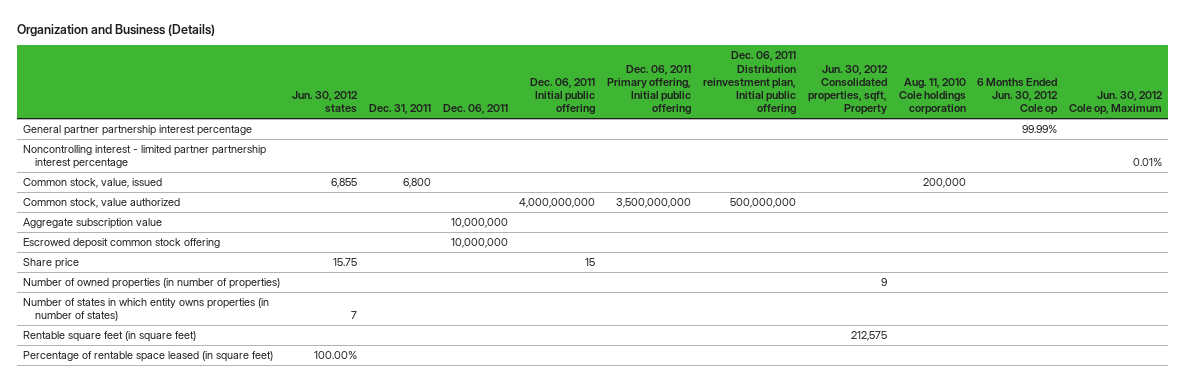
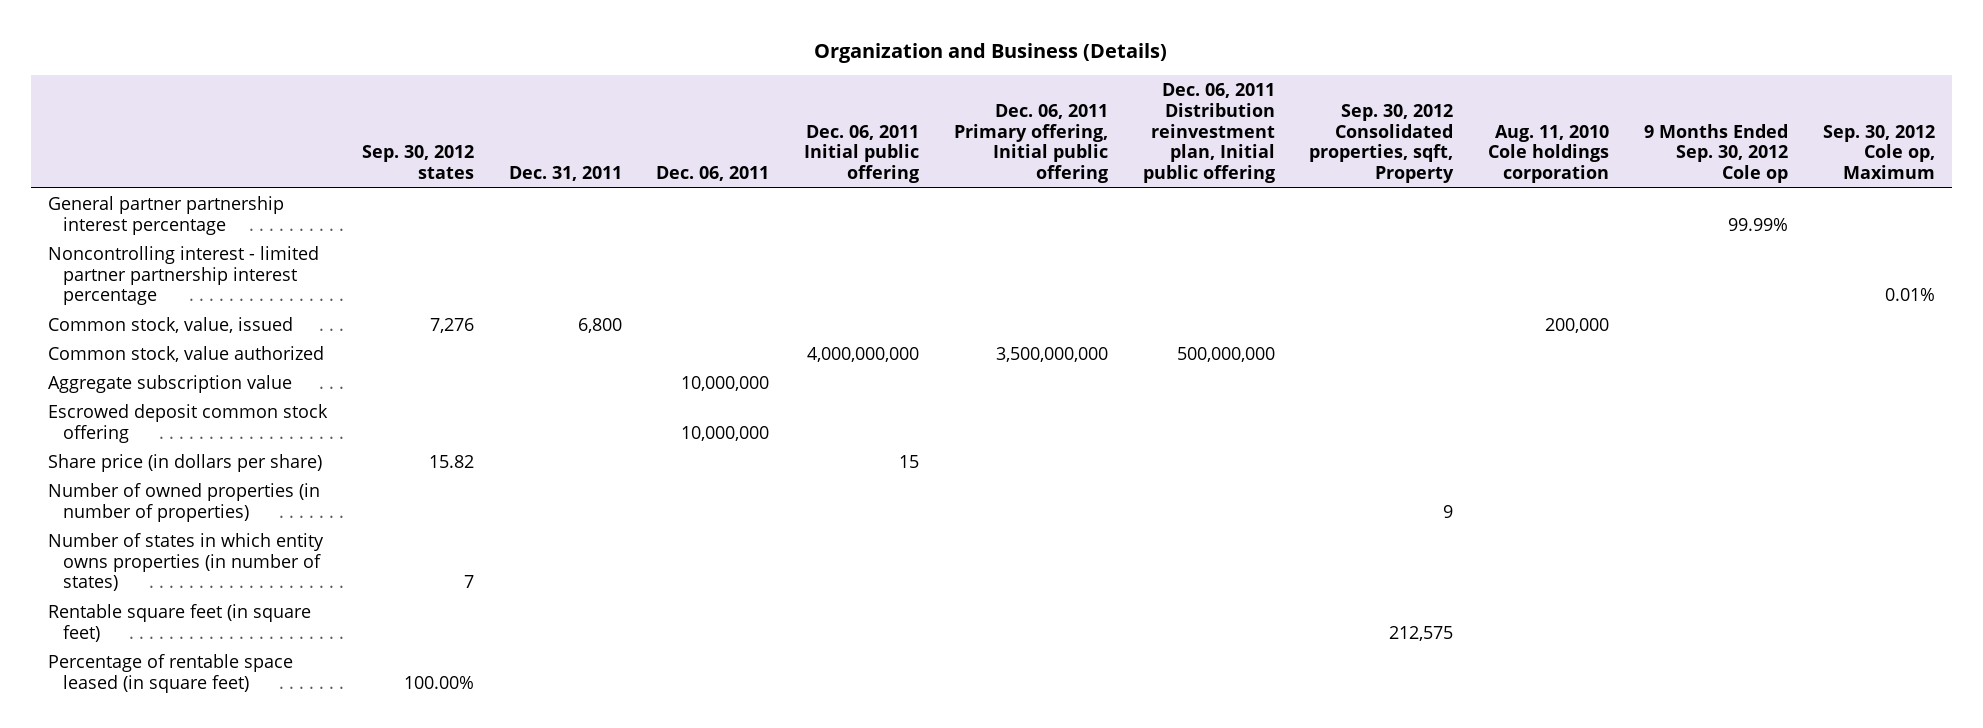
- | Jun. 30, 2012 states | Dec. 31, 2011 | Dec. 06, 2011 | Dec. 06, 2011 Initial public offering | Dec. 06, 2011 Primary offering, Initial public offering | Dec. 06, 2011 Distribution reinvestment plan, Initial public offering | Jun. 30, 2012 Consolidated properties, sqft, Property | Aug. 11, 2010 Cole holdings corporation | 6 Months Ended Jun. 30, 2012 Cole op | Jun. 30, 2012 Cole op, Maximum
+ | Sep. 30, 2012 states | Dec. 31, 2011 | Dec. 06, 2011 | Dec. 06, 2011 Initial public offering | Dec. 06, 2011 Primary offering, Initial public offering | Dec. 06, 2011 Distribution reinvestment plan, Initial public offering | Sep. 30, 2012 Consolidated properties, sqft, Property | Aug. 11, 2010 Cole holdings corporation | 9 Months Ended Sep. 30, 2012 Cole op | Sep. 30, 2012 Cole op, Maximum
- Share price | 15.75 | | | 15 | | | | | |
+ Share price (in dollars per share) | 15.82 | | | 15 | | | | | |

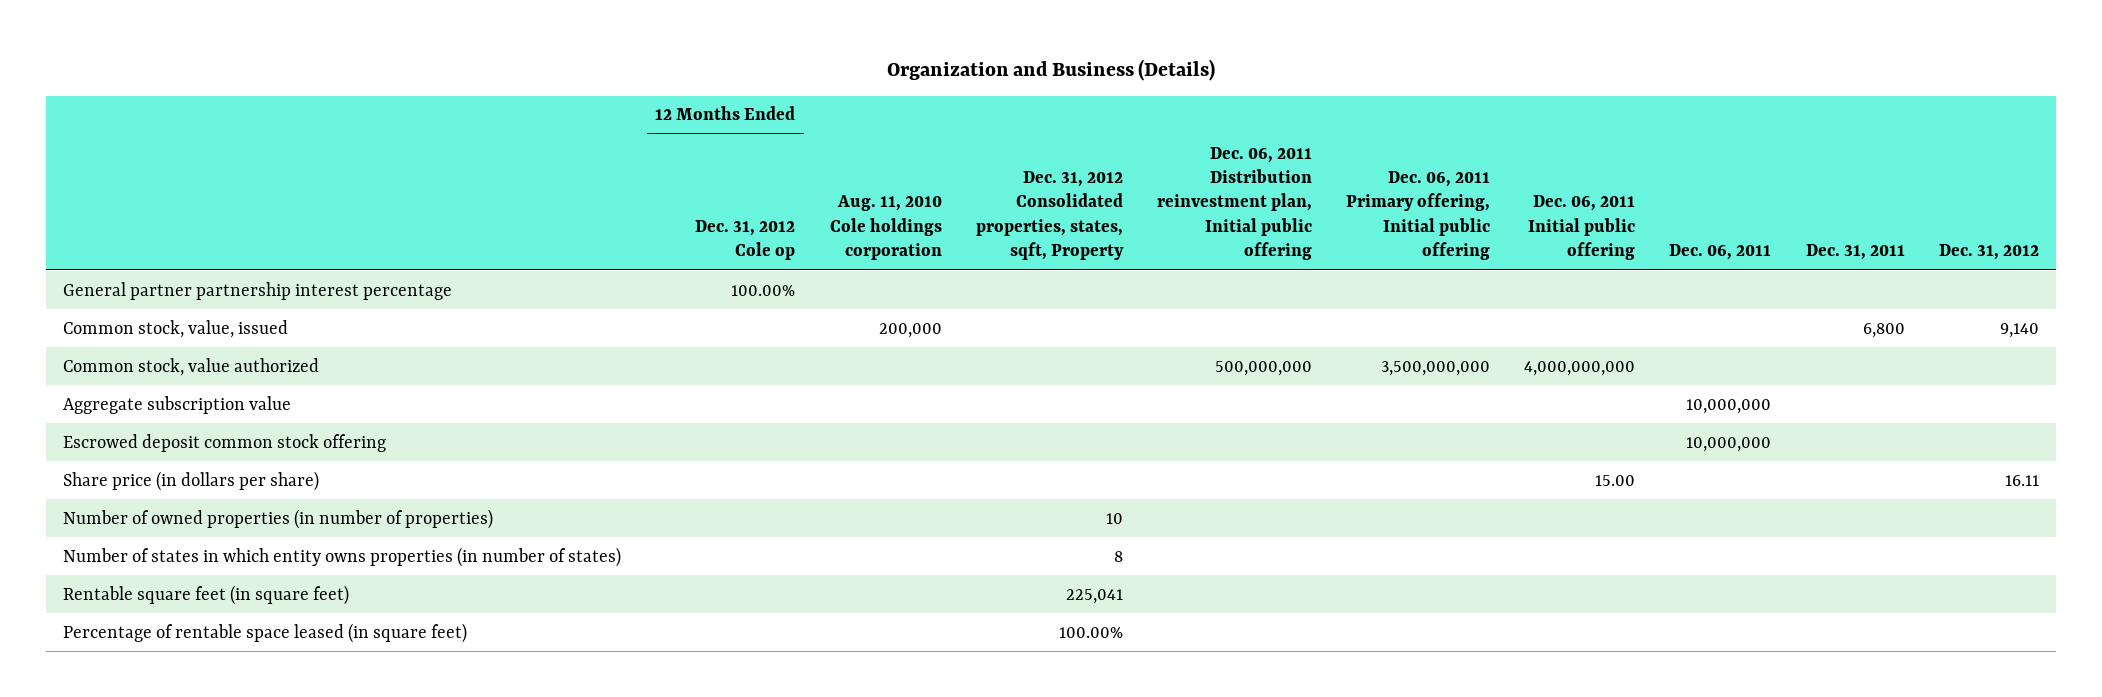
- | Sep. 30, 2012 states | Dec. 31, 2011 | Dec. 06, 2011 | Dec. 06, 2011 Initial public offering | Dec. 06, 2011 Primary offering, Initial public offering | Dec. 06, 2011 Distribution reinvestment plan, Initial public offering | Sep. 30, 2012 Consolidated properties, sqft, Property | Aug. 11, 2010 Cole holdings corporation | 9 Months Ended Sep. 30, 2012 Cole op | Sep. 30, 2012 Cole op, Maximum
+ | 12 Months Ended Dec. 31, 2012 Cole op | Aug. 11, 2010 Cole holdings corporation | Dec. 31, 2012 Consolidated properties, states, sqft, Property | Dec. 06, 2011 Distribution reinvestment plan, Initial public offering | Dec. 06, 2011 Primary offering, Initial public offering | Dec. 06, 2011 Initial public offering | Dec. 06, 2011 | Dec. 31, 2011 | Dec. 31, 2012
- Noncontrolling interest - limited partner partnership interest percentage | | | | | | | | | | 0.01%
- Share price (in dollars per share) | 15.82 | | | 15 | | | | | |
+ Share price (in dollars per share) | | | | | | 15.00 | | | 16.11

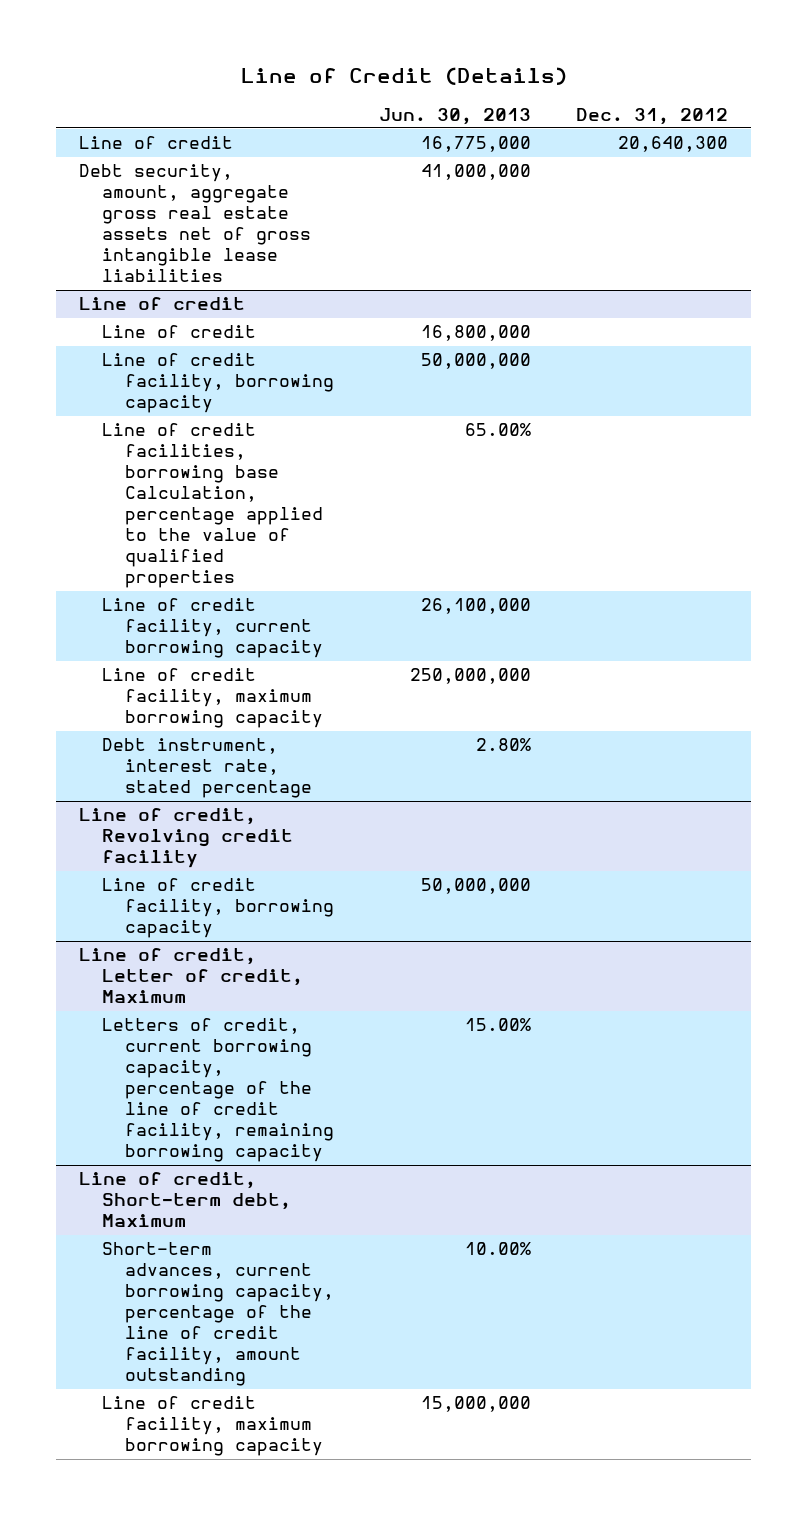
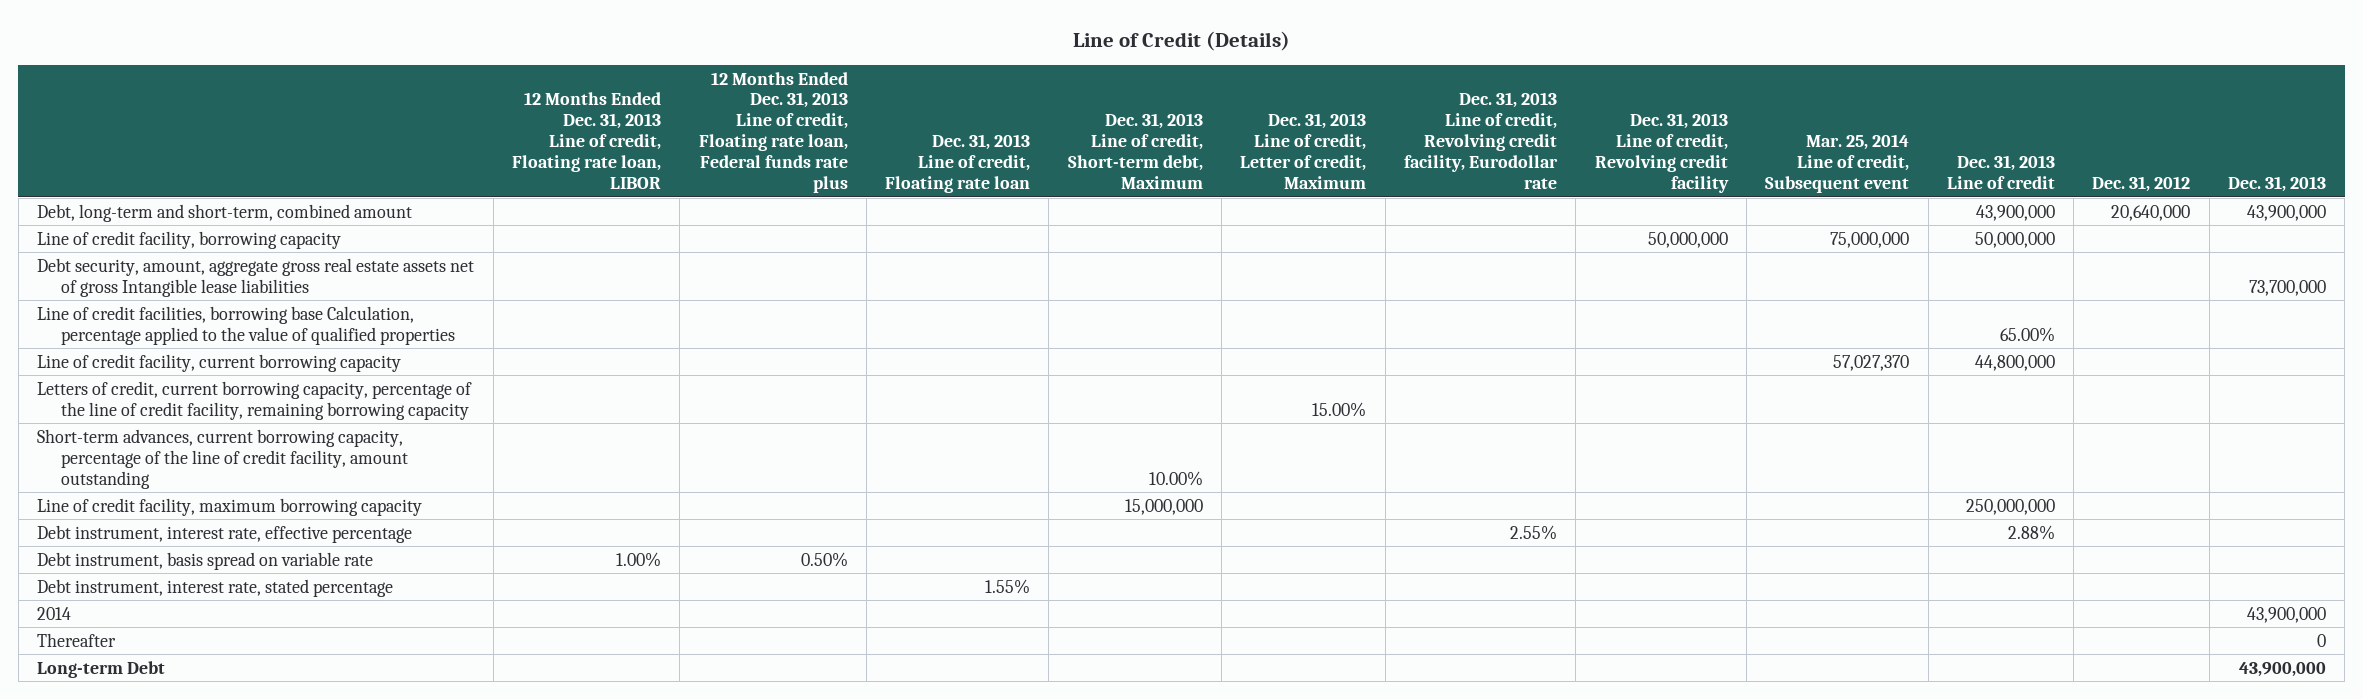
- | Jun. 30, 2013 | Dec. 31, 2012
+ | 12 Months Ended Dec. 31, 2013 Line of credit, Floating rate loan, LIBOR | 12 Months Ended Dec. 31, 2013 Line of credit, Floating rate loan, Federal funds rate plus | Dec. 31, 2013 Line of credit, Floating rate loan | Dec. 31, 2013 Line of credit, Short-term debt, Maximum | Dec. 31, 2013 Line of credit, Letter of credit, Maximum | Dec. 31, 2013 Line of credit, Revolving credit facility, Eurodollar rate | Dec. 31, 2013 Line of credit, Revolving credit facility | Mar. 25, 2014 Line of credit, Subsequent event | Dec. 31, 2013 Line of credit | Dec. 31, 2012 | Dec. 31, 2013
- Line of credit | 16,775,000 | 20,640,300
- Debt security, amount, aggregate gross real estate assets net of gross intangible lease liabilities | 41,000,000 |
- Line of credit
- Line of credit | 16,800,000 |
- Line of credit facility, borrowing capacity | 50,000,000 |
- Line of credit facilities, borrowing base Calculation, percentage applied to the value of qualified properties | 65.00% |
- Line of credit facility, current borrowing capacity | 26,100,000 |
- Line of credit facility, maximum borrowing capacity | 250,000,000 |
- Debt instrument, interest rate, stated percentage | 2.80% |
- Line of credit, Revolving credit facility
- Line of credit facility, borrowing capacity | 50,000,000 |
- Line of credit, Letter of credit, Maximum
- Letters of credit, current borrowing capacity, percentage of the line of credit facility, remaining borrowing capacity | 15.00% |
- Line of credit, Short-term debt, Maximum
- Short-term advances, current borrowing capacity, percentage of the line of credit facility, amount outstanding | 10.00% |
- Line of credit facility, maximum borrowing capacity | 15,000,000 |
+ Debt, long-term and short-term, combined amount | | | | | | | | | 43,900,000 | 20,640,000 | 43,900,000
+ Line of credit facility, borrowing capacity | | | | | | | 50,000,000 | 75,000,000 | 50,000,000 | |
+ Debt security, amount, aggregate gross real estate assets net of gross Intangible lease liabilities | | | | | | | | | | | 73,700,000
+ Line of credit facilities, borrowing base Calculation, percentage applied to the value of qualified properties | | | | | | | | | 65.00% | |
+ Line of credit facility, current borrowing capacity | | | | | | | | 57,027,370 | 44,800,000 | |
+ Letters of credit, current borrowing capacity, percentage of the line of credit facility, remaining borrowing capacity | | | | | 15.00% | | | | | |
+ Short-term advances, current borrowing capacity, percentage of the line of credit facility, amount outstanding | | | | 10.00% | | | | | | |
+ Line of credit facility, maximum borrowing capacity | | | | 15,000,000 | | | | | 250,000,000 | |
+ Debt instrument, interest rate, effective percentage | | | | | | 2.55% | | | 2.88% | |
+ Debt instrument, basis spread on variable rate | 1.00% | 0.50% | | | | | | | | |
+ Debt instrument, interest rate, stated percentage | | | 1.55% | | | | | | | |
+ 2014 | | | | | | | | | | | 43,900,000
+ Thereafter | | | | | | | | | | | 0
+ Long-term Debt | | | | | | | | | | | 43,900,000

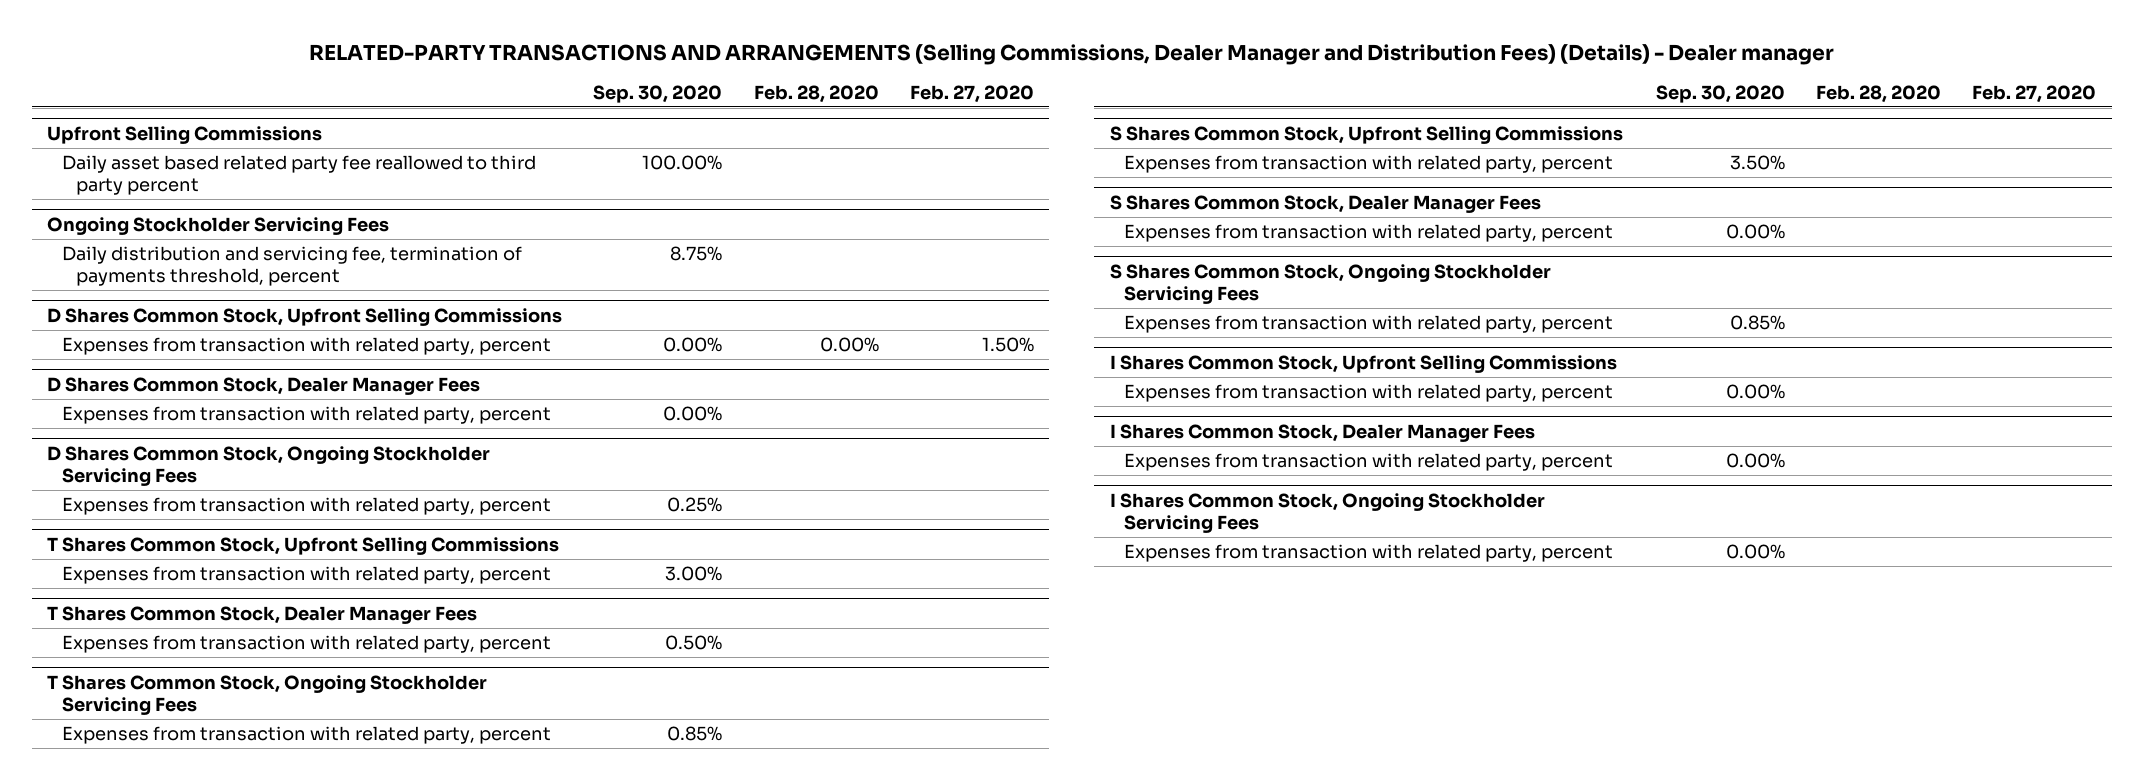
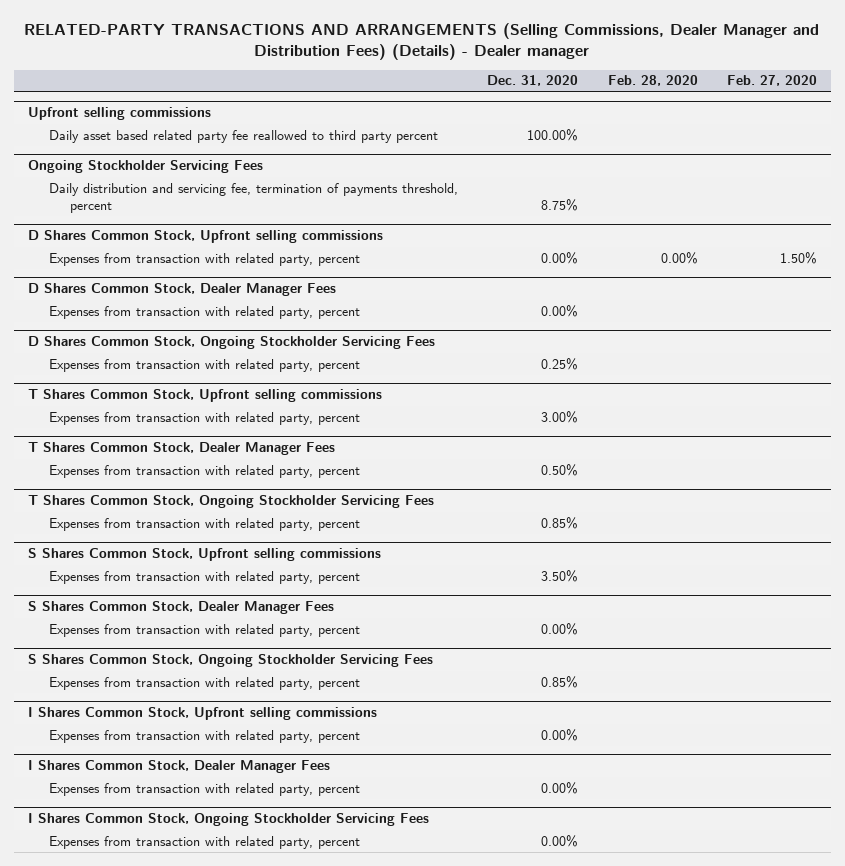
- | Sep. 30, 2020 | Feb. 28, 2020 | Feb. 27, 2020
+ | Dec. 31, 2020 | Feb. 28, 2020 | Feb. 27, 2020
- Upfront Selling Commissions
+ Upfront selling commissions
- D Shares Common Stock, Upfront Selling Commissions
+ D Shares Common Stock, Upfront selling commissions
- T Shares Common Stock, Upfront Selling Commissions
+ T Shares Common Stock, Upfront selling commissions
- S Shares Common Stock, Upfront Selling Commissions
+ S Shares Common Stock, Upfront selling commissions
- I Shares Common Stock, Upfront Selling Commissions
+ I Shares Common Stock, Upfront selling commissions

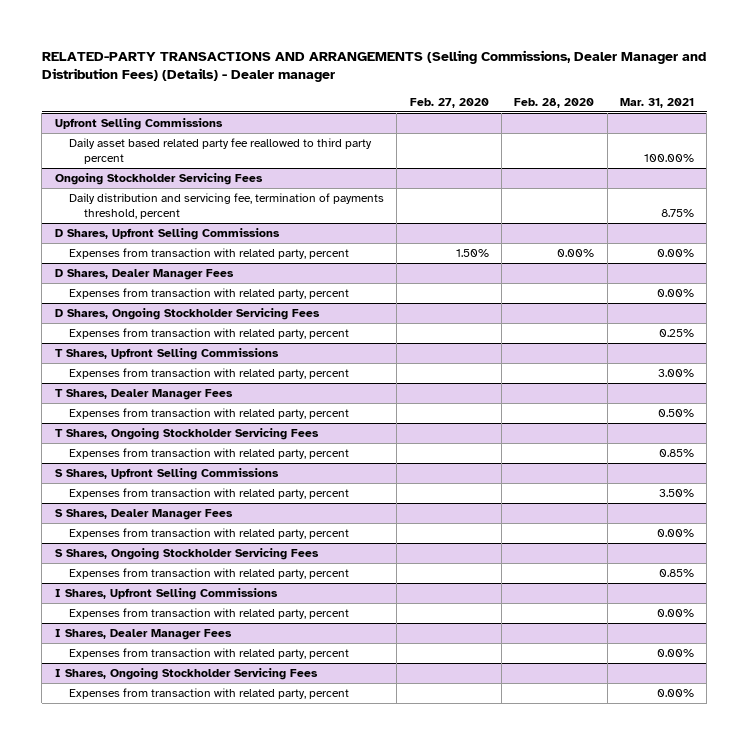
- | Dec. 31, 2020 | Feb. 28, 2020 | Feb. 27, 2020
+ | Feb. 27, 2020 | Feb. 28, 2020 | Mar. 31, 2021
- Upfront selling commissions
+ Upfront Selling Commissions
- D Shares Common Stock, Upfront selling commissions
+ D Shares, Upfront Selling Commissions
- D Shares Common Stock, Dealer Manager Fees
+ D Shares, Dealer Manager Fees
- D Shares Common Stock, Ongoing Stockholder Servicing Fees
+ D Shares, Ongoing Stockholder Servicing Fees
- T Shares Common Stock, Upfront selling commissions
+ T Shares, Upfront Selling Commissions
- T Shares Common Stock, Dealer Manager Fees
+ T Shares, Dealer Manager Fees
- T Shares Common Stock, Ongoing Stockholder Servicing Fees
+ T Shares, Ongoing Stockholder Servicing Fees
- S Shares Common Stock, Upfront selling commissions
+ S Shares, Upfront Selling Commissions
- S Shares Common Stock, Dealer Manager Fees
+ S Shares, Dealer Manager Fees
- S Shares Common Stock, Ongoing Stockholder Servicing Fees
+ S Shares, Ongoing Stockholder Servicing Fees
- I Shares Common Stock, Upfront selling commissions
+ I Shares, Upfront Selling Commissions
- I Shares Common Stock, Dealer Manager Fees
+ I Shares, Dealer Manager Fees
- I Shares Common Stock, Ongoing Stockholder Servicing Fees
+ I Shares, Ongoing Stockholder Servicing Fees

